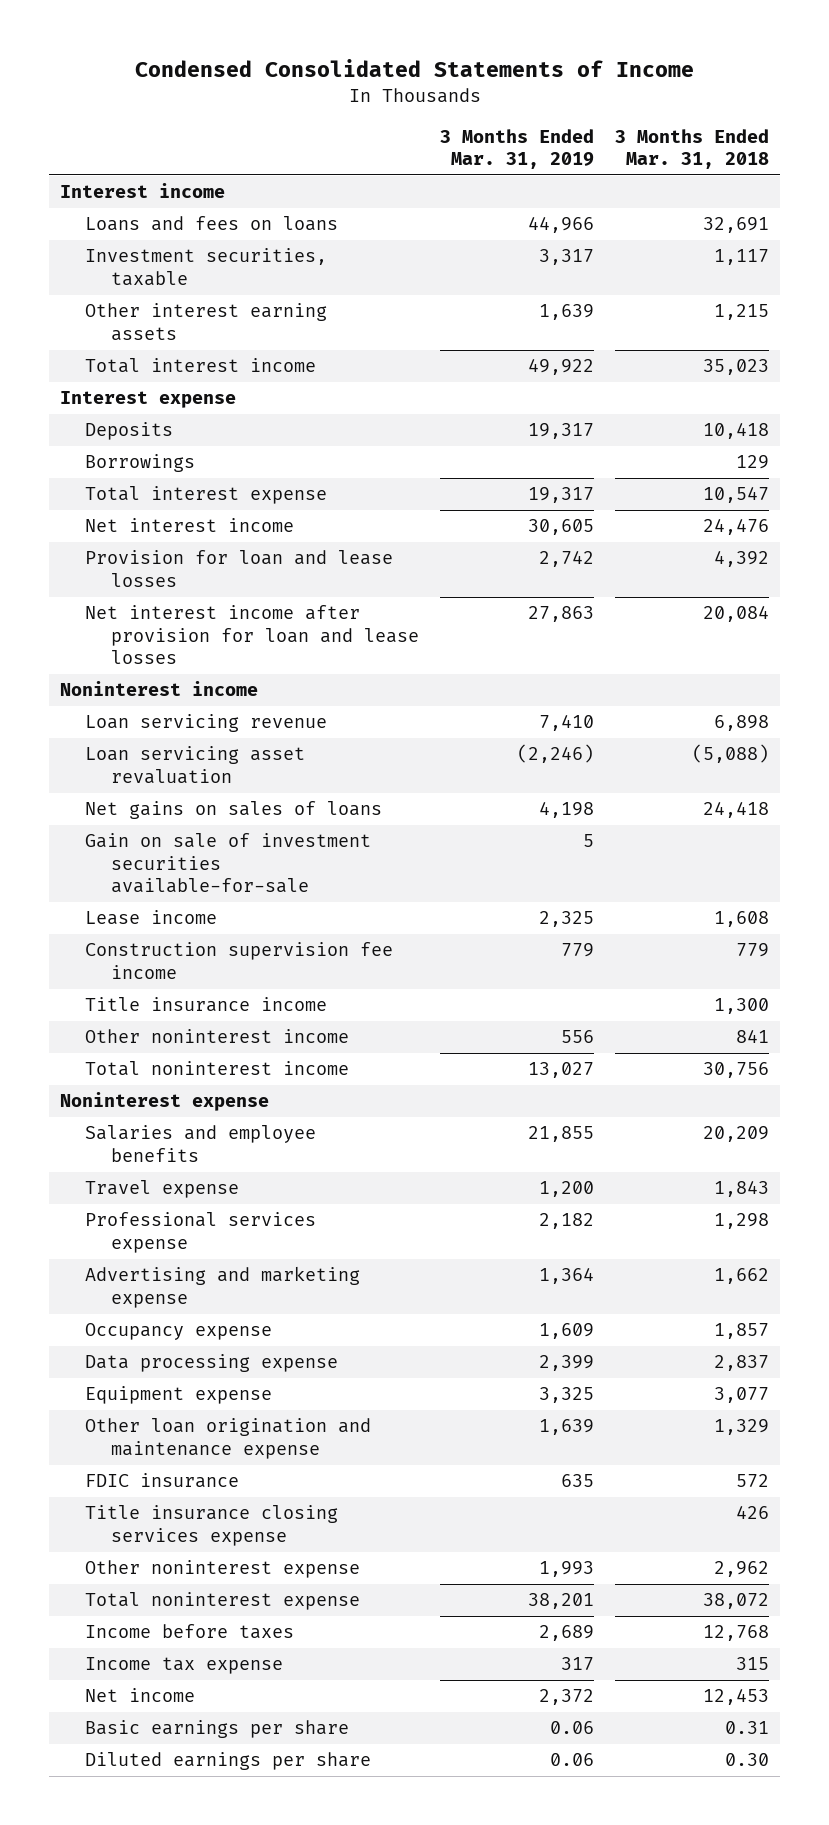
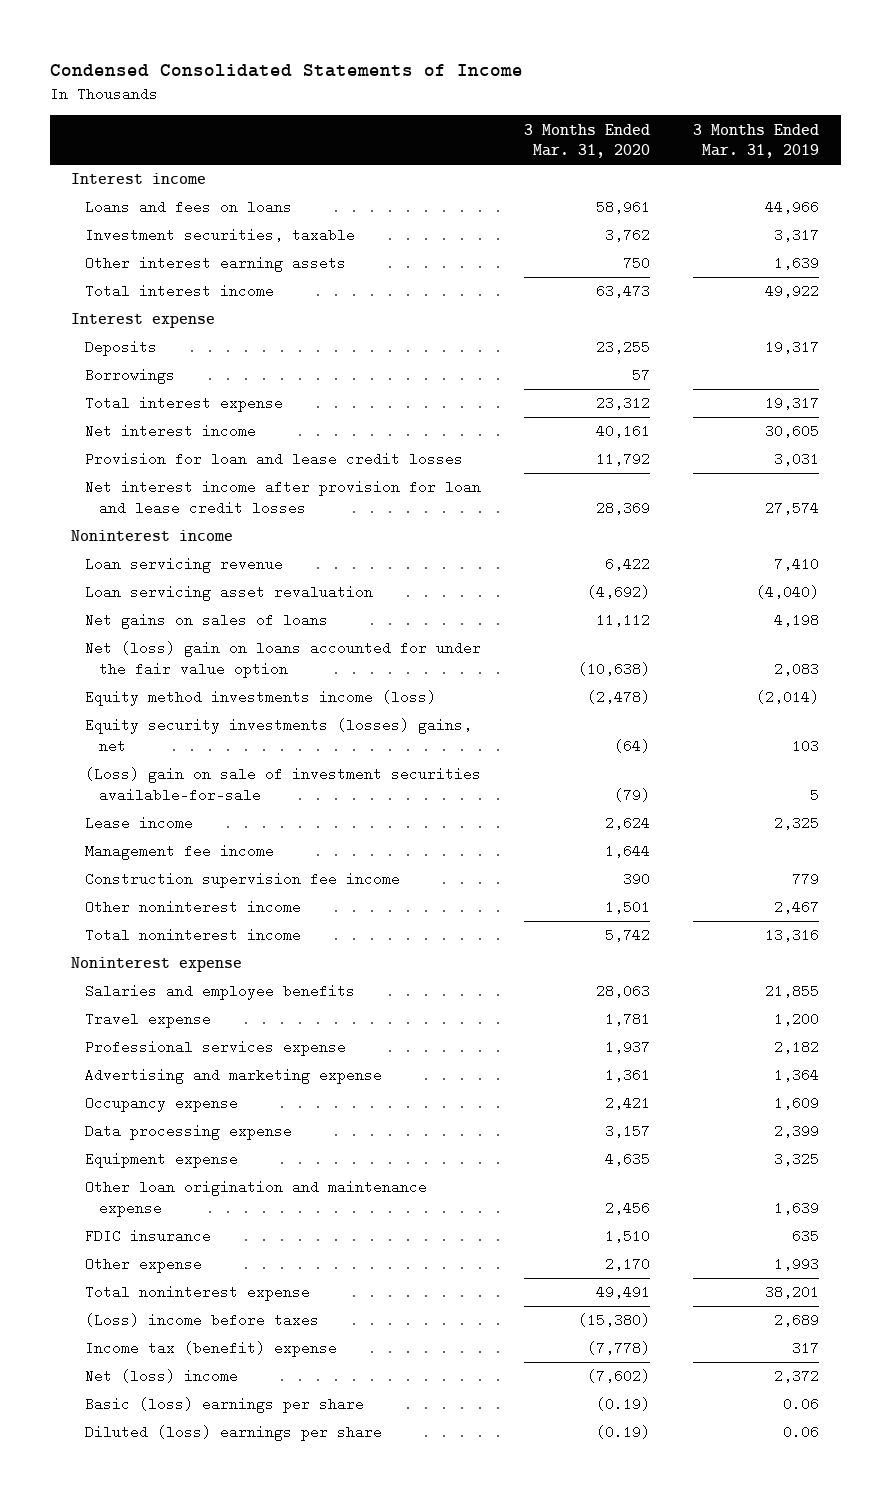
- | 3 Months Ended Mar. 31, 2019 | 3 Months Ended Mar. 31, 2018
+ | 3 Months Ended Mar. 31, 2020 | 3 Months Ended Mar. 31, 2019
- Provision for loan and lease losses | 2,742 | 4,392
- Net interest income after provision for loan and lease losses | 27,863 | 20,084
+ Provision for loan and lease credit losses | 11,792 | 3,031
+ Net interest income after provision for loan and lease credit losses | 28,369 | 27,574
- Loan servicing asset revaluation | (2,246) | (5,088)
+ Loan servicing asset revaluation | (4,692) | (4,040)
- Gain on sale of investment securities available-for-sale | 5 |
+ Net (loss) gain on loans accounted for under the fair value option | (10,638) | 2,083
+ Equity method investments income (loss) | (2,478) | (2,014)
+ Equity security investments (losses) gains, net | (64) | 103
+ (Loss) gain on sale of investment securities available-for-sale | (79) | 5
+ Management fee income | 1,644 |
- Title insurance income | | 1,300
- Other noninterest income | 556 | 841
- Total noninterest income | 13,027 | 30,756
+ Other noninterest income | 1,501 | 2,467
+ Total noninterest income | 5,742 | 13,316
- Title insurance closing services expense | | 426
- Other noninterest expense | 1,993 | 2,962
+ Other expense | 2,170 | 1,993
- Income before taxes | 2,689 | 12,768
- Income tax expense | 317 | 315
- Net income | 2,372 | 12,453
- Basic earnings per share | 0.06 | 0.31
- Diluted earnings per share | 0.06 | 0.30
+ (Loss) income before taxes | (15,380) | 2,689
+ Income tax (benefit) expense | (7,778) | 317
+ Net (loss) income | (7,602) | 2,372
+ Basic (loss) earnings per share | (0.19) | 0.06
+ Diluted (loss) earnings per share | (0.19) | 0.06

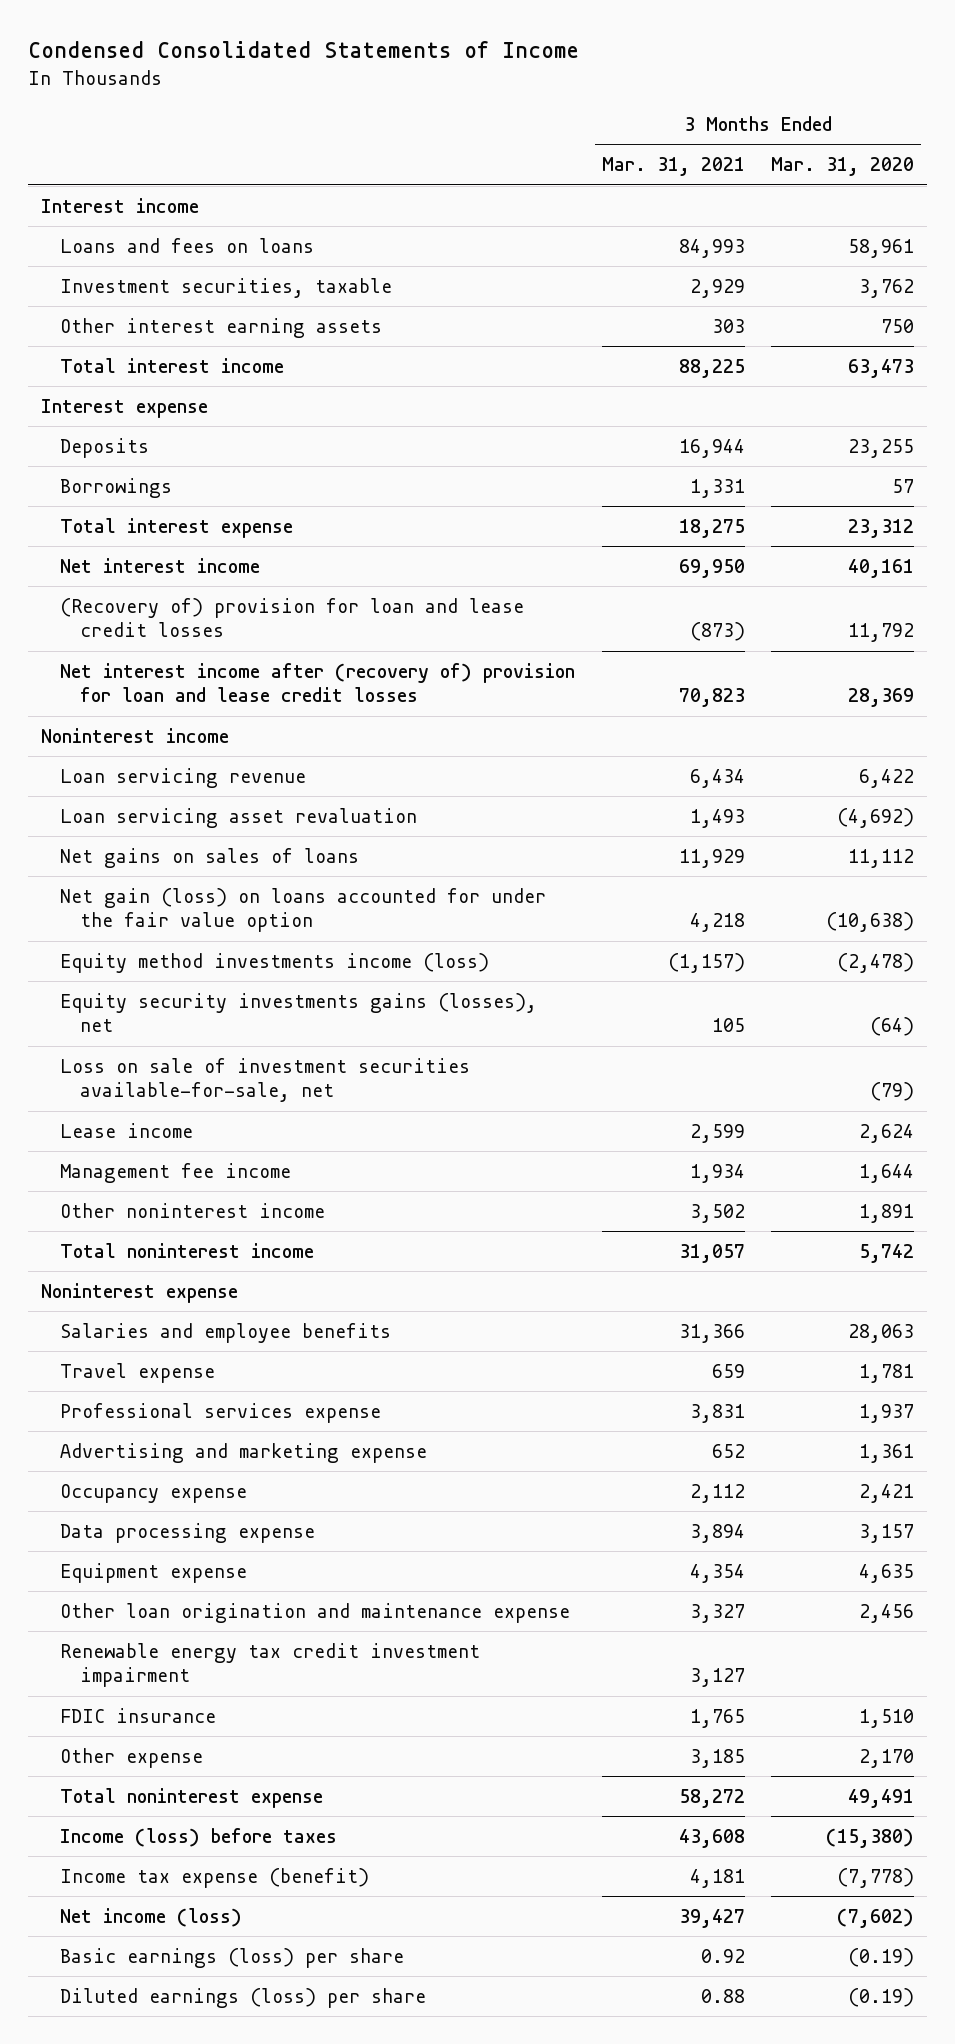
- | 3 Months Ended Mar. 31, 2020 | 3 Months Ended Mar. 31, 2019
+ | 3 Months Ended Mar. 31, 2021 | 3 Months Ended Mar. 31, 2020
- Provision for loan and lease credit losses | 11,792 | 3,031
- Net interest income after provision for loan and lease credit losses | 28,369 | 27,574
+ (Recovery of) provision for loan and lease credit losses | (873) | 11,792
+ Net interest income after (recovery of) provision for loan and lease credit losses | 70,823 | 28,369
- Net (loss) gain on loans accounted for under the fair value option | (10,638) | 2,083
+ Net gain (loss) on loans accounted for under the fair value option | 4,218 | (10,638)
- Equity security investments (losses) gains, net | (64) | 103
- (Loss) gain on sale of investment securities available-for-sale | (79) | 5
+ Equity security investments gains (losses), net | 105 | (64)
+ Loss on sale of investment securities available-for-sale, net | | (79)
- Construction supervision fee income | 390 | 779
- Other noninterest income | 1,501 | 2,467
+ Other noninterest income | 3,502 | 1,891
+ Renewable energy tax credit investment impairment | 3,127 |
- (Loss) income before taxes | (15,380) | 2,689
- Income tax (benefit) expense | (7,778) | 317
- Net (loss) income | (7,602) | 2,372
- Basic (loss) earnings per share | (0.19) | 0.06
- Diluted (loss) earnings per share | (0.19) | 0.06
+ Income (loss) before taxes | 43,608 | (15,380)
+ Income tax expense (benefit) | 4,181 | (7,778)
+ Net income (loss) | 39,427 | (7,602)
+ Basic earnings (loss) per share | 0.92 | (0.19)
+ Diluted earnings (loss) per share | 0.88 | (0.19)

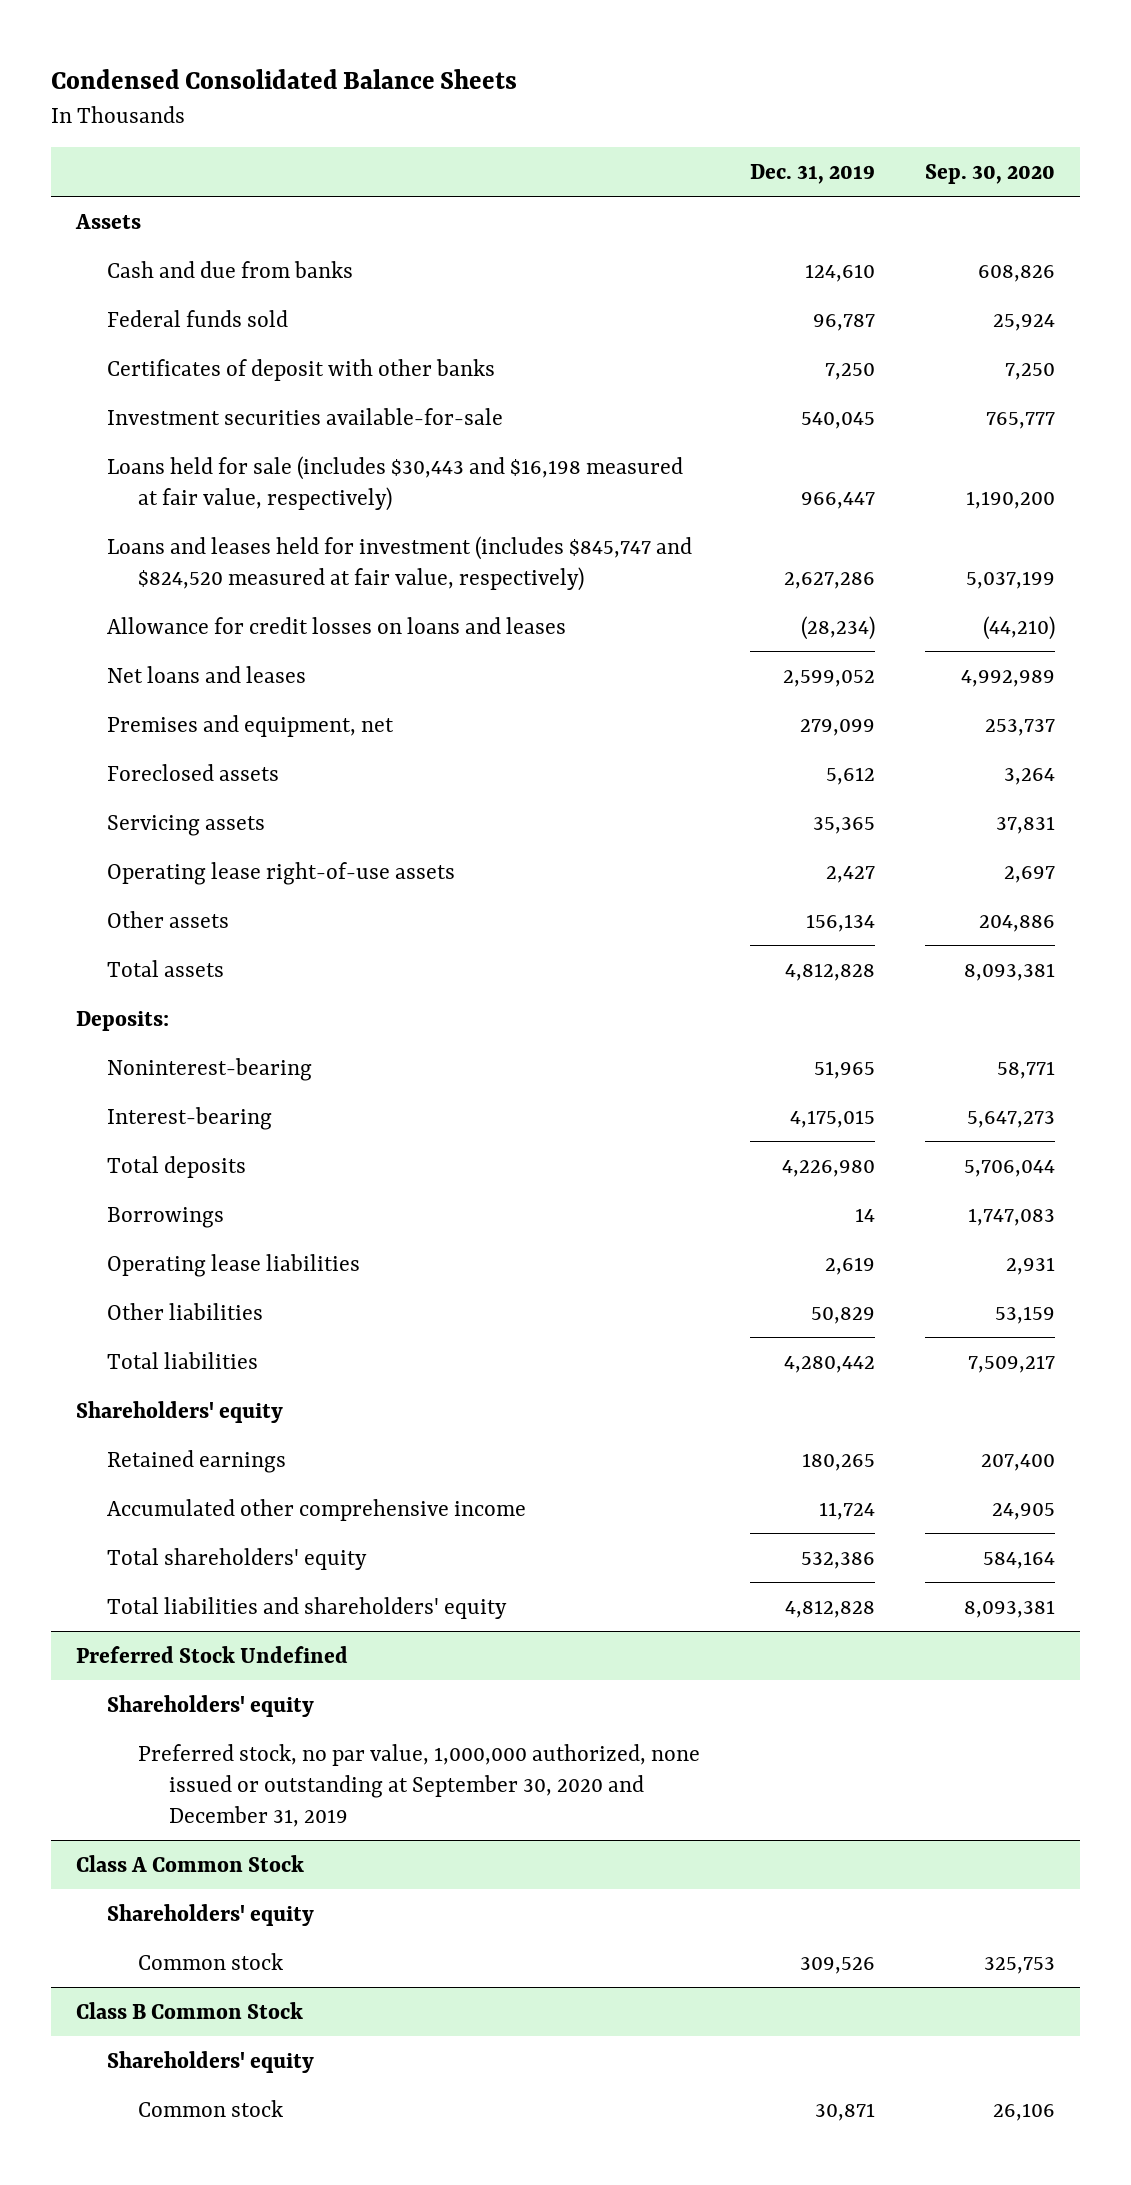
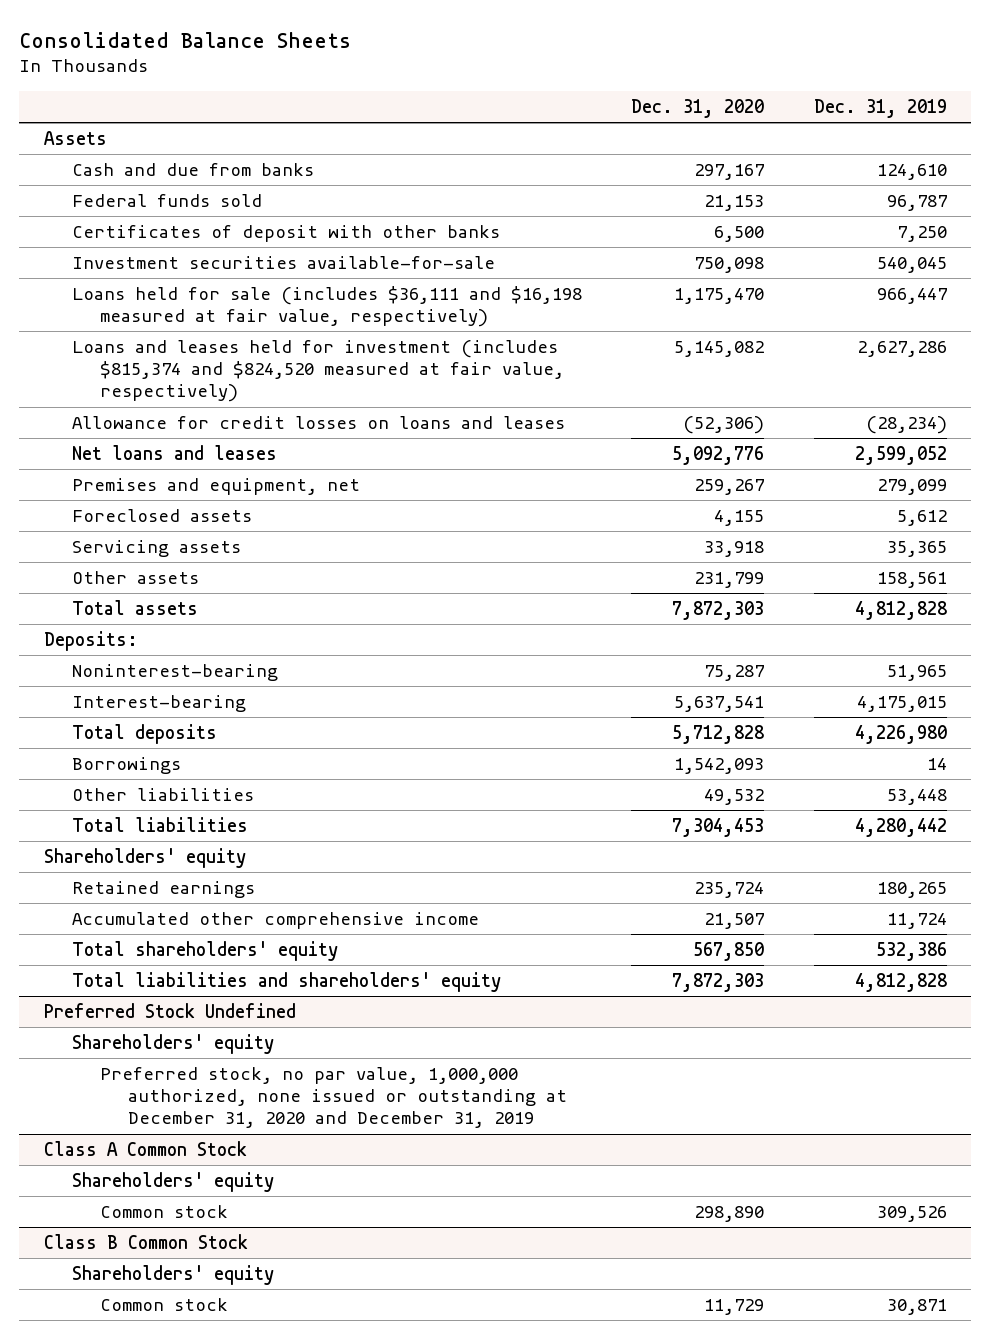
- Condensed Consolidated Balance Sheets
+ Consolidated Balance Sheets
- | Dec. 31, 2019 | Sep. 30, 2020
+ | Dec. 31, 2020 | Dec. 31, 2019
- Loans held for sale (includes $30,443 and $16,198 measured at fair value, respectively) | 966,447 | 1,190,200
- Loans and leases held for investment (includes $845,747 and $824,520 measured at fair value, respectively) | 2,627,286 | 5,037,199
+ Loans held for sale (includes $36,111 and $16,198 measured at fair value, respectively) | 1,175,470 | 966,447
+ Loans and leases held for investment (includes $815,374 and $824,520 measured at fair value, respectively) | 5,145,082 | 2,627,286
- Operating lease right-of-use assets | 2,427 | 2,697
- Other assets | 156,134 | 204,886
+ Other assets | 231,799 | 158,561
- Operating lease liabilities | 2,619 | 2,931
- Other liabilities | 50,829 | 53,159
+ Other liabilities | 49,532 | 53,448
@ Preferred Stock Undefined
- Preferred stock, no par value, 1,000,000 authorized, none issued or outstanding at September 30, 2020 and December 31, 2019
+ Preferred stock, no par value, 1,000,000 authorized, none issued or outstanding at December 31, 2020 and December 31, 2019

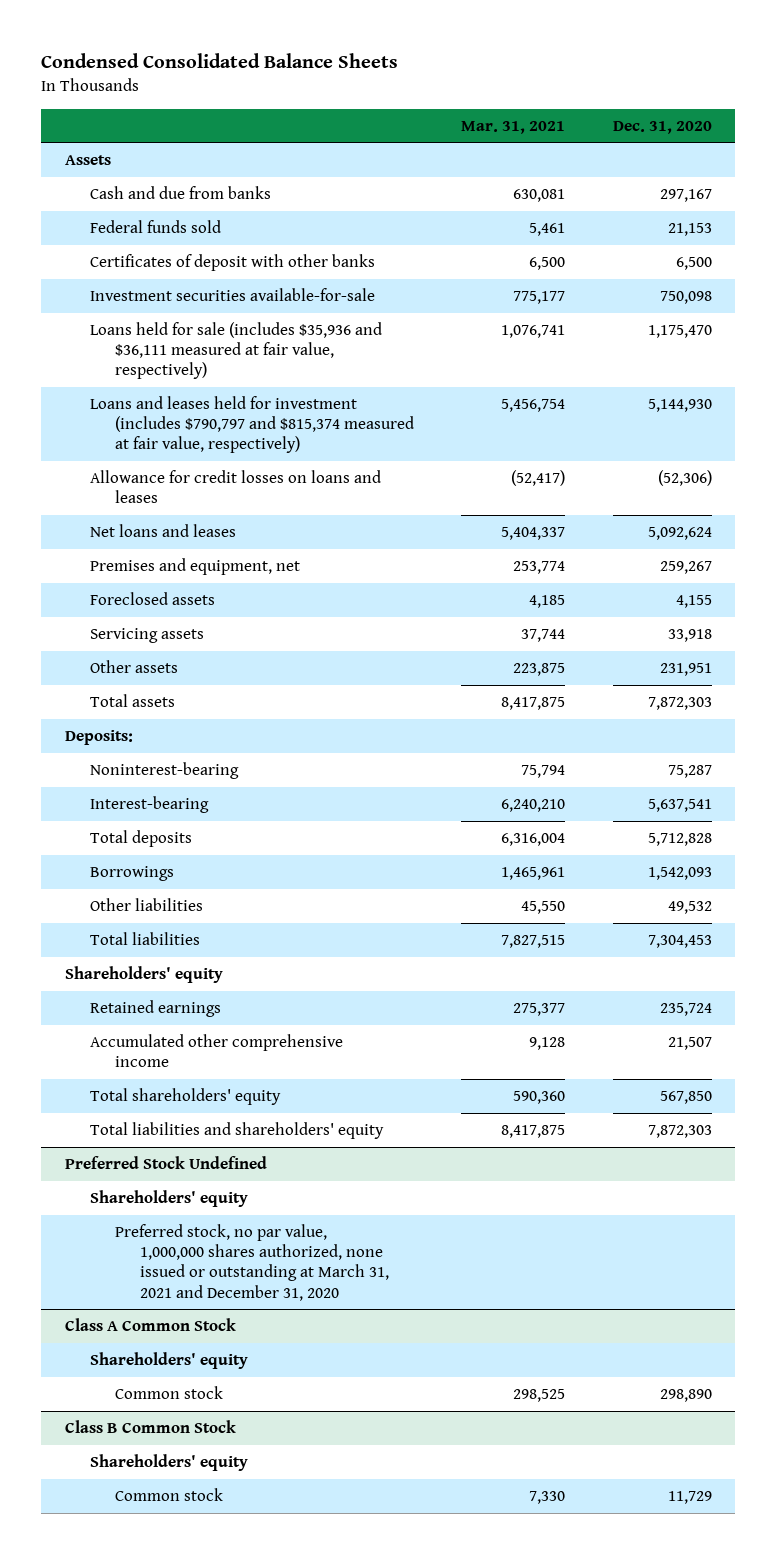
- Consolidated Balance Sheets
+ Condensed Consolidated Balance Sheets
- | Dec. 31, 2020 | Dec. 31, 2019
+ | Mar. 31, 2021 | Dec. 31, 2020
- Loans held for sale (includes $36,111 and $16,198 measured at fair value, respectively) | 1,175,470 | 966,447
- Loans and leases held for investment (includes $815,374 and $824,520 measured at fair value, respectively) | 5,145,082 | 2,627,286
+ Loans held for sale (includes $35,936 and $36,111 measured at fair value, respectively) | 1,076,741 | 1,175,470
+ Loans and leases held for investment (includes $790,797 and $815,374 measured at fair value, respectively) | 5,456,754 | 5,144,930
- Net loans and leases | 5,092,776 | 2,599,052
+ Net loans and leases | 5,404,337 | 5,092,624
- Other assets | 231,799 | 158,561
+ Other assets | 223,875 | 231,951
@ Preferred Stock Undefined
- Preferred stock, no par value, 1,000,000 authorized, none issued or outstanding at December 31, 2020 and December 31, 2019
+ Preferred stock, no par value, 1,000,000 shares authorized, none issued or outstanding at March 31, 2021 and December 31, 2020

